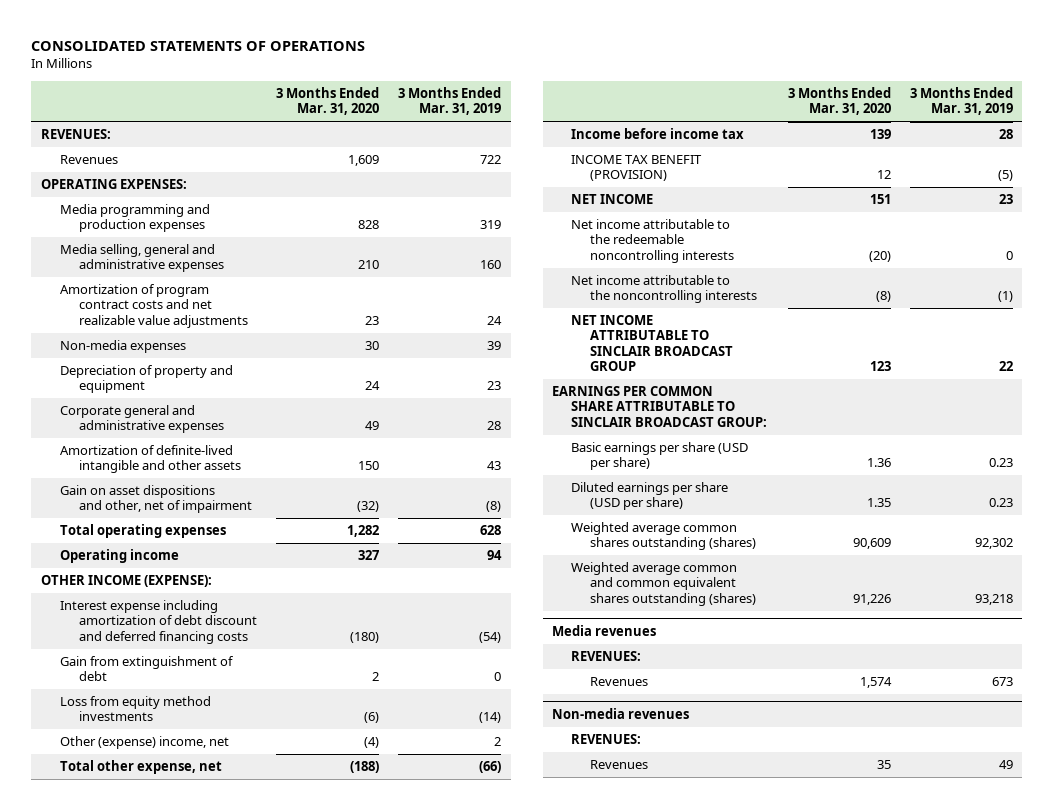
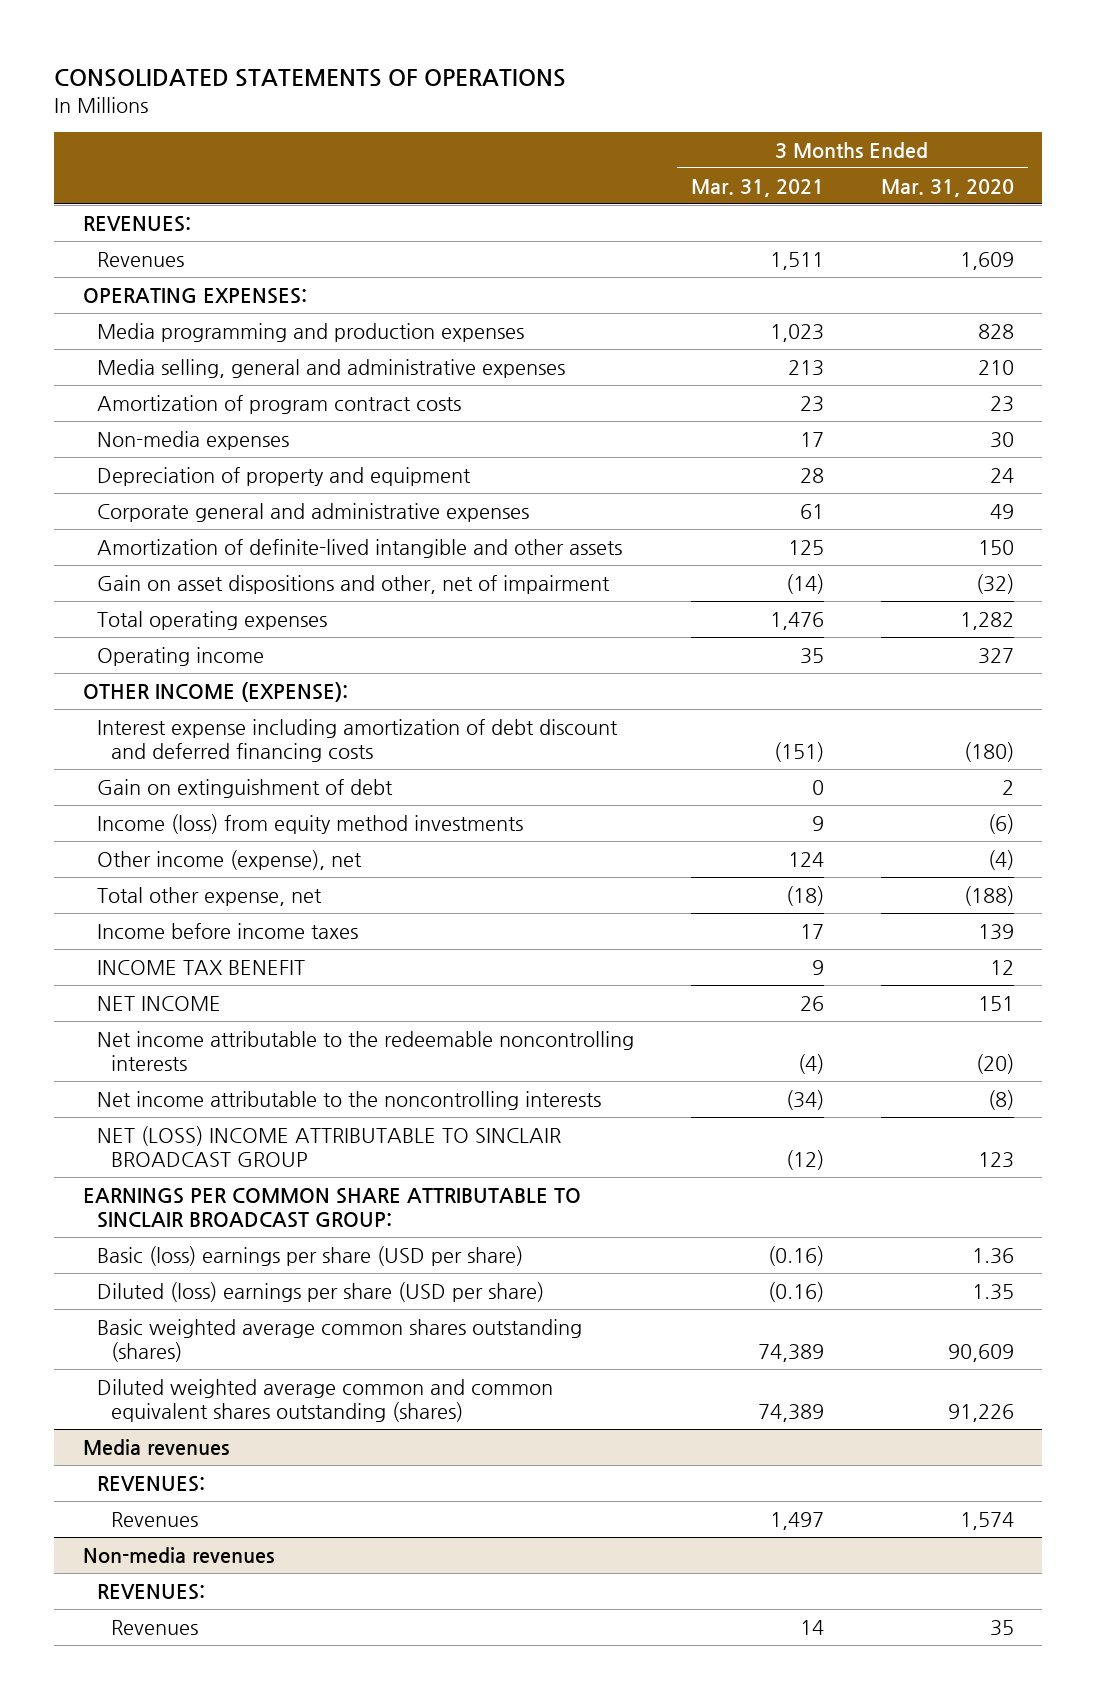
- | 3 Months Ended Mar. 31, 2020 | 3 Months Ended Mar. 31, 2019
+ | 3 Months Ended Mar. 31, 2021 | 3 Months Ended Mar. 31, 2020
- Amortization of program contract costs and net realizable value adjustments | 23 | 24
+ Amortization of program contract costs | 23 | 23
- Gain from extinguishment of debt | 2 | 0
- Loss from equity method investments | (6) | (14)
- Other (expense) income, net | (4) | 2
+ Gain on extinguishment of debt | 0 | 2
+ Income (loss) from equity method investments | 9 | (6)
+ Other income (expense), net | 124 | (4)
- Income before income tax | 139 | 28
- INCOME TAX BENEFIT (PROVISION) | 12 | (5)
+ Income before income taxes | 17 | 139
+ INCOME TAX BENEFIT | 9 | 12
- NET INCOME ATTRIBUTABLE TO SINCLAIR BROADCAST GROUP | 123 | 22
+ NET (LOSS) INCOME ATTRIBUTABLE TO SINCLAIR BROADCAST GROUP | (12) | 123
- Basic earnings per share (USD per share) | 1.36 | 0.23
- Diluted earnings per share (USD per share) | 1.35 | 0.23
- Weighted average common shares outstanding (shares) | 90,609 | 92,302
- Weighted average common and common equivalent shares outstanding (shares) | 91,226 | 93,218
+ Basic (loss) earnings per share (USD per share) | (0.16) | 1.36
+ Diluted (loss) earnings per share (USD per share) | (0.16) | 1.35
+ Basic weighted average common shares outstanding (shares) | 74,389 | 90,609
+ Diluted weighted average common and common equivalent shares outstanding (shares) | 74,389 | 91,226

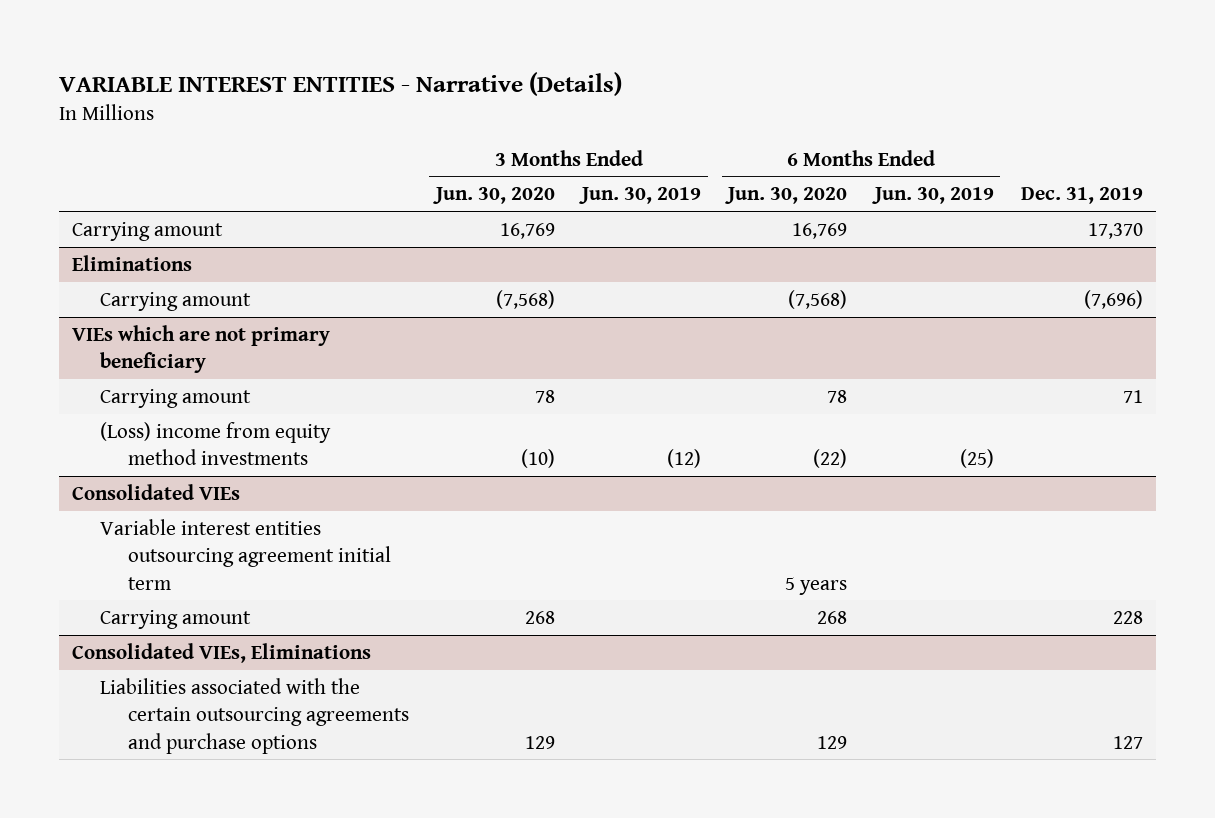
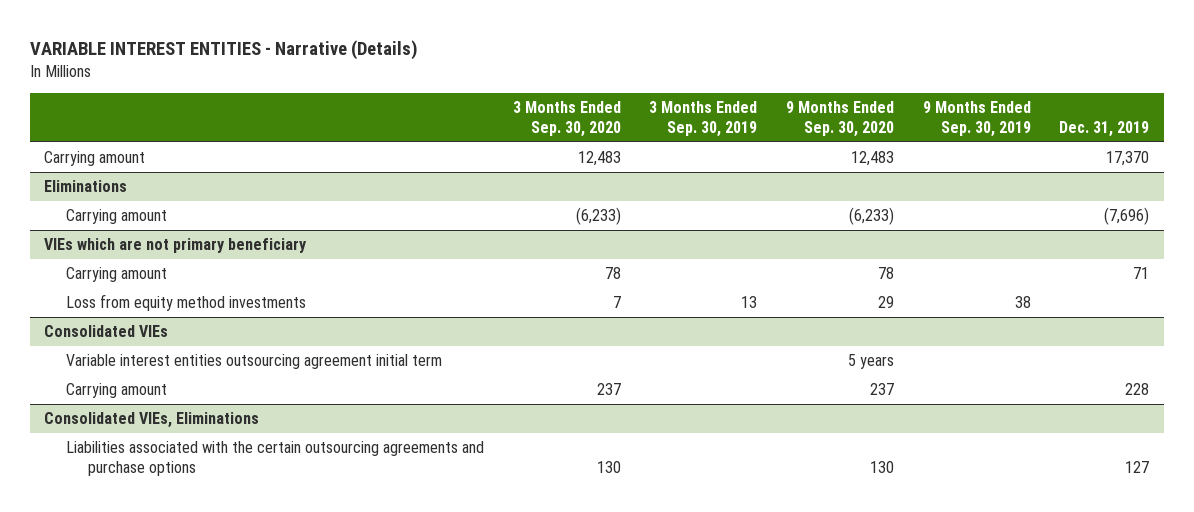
- | 3 Months Ended Jun. 30, 2020 | 3 Months Ended Jun. 30, 2019 | 6 Months Ended Jun. 30, 2020 | 6 Months Ended Jun. 30, 2019 | Dec. 31, 2019
+ | 3 Months Ended Sep. 30, 2020 | 3 Months Ended Sep. 30, 2019 | 9 Months Ended Sep. 30, 2020 | 9 Months Ended Sep. 30, 2019 | Dec. 31, 2019
@ VIEs which are not primary beneficiary
- (Loss) income from equity method investments | (10) | (12) | (22) | (25) |
+ Loss from equity method investments | 7 | 13 | 29 | 38 |

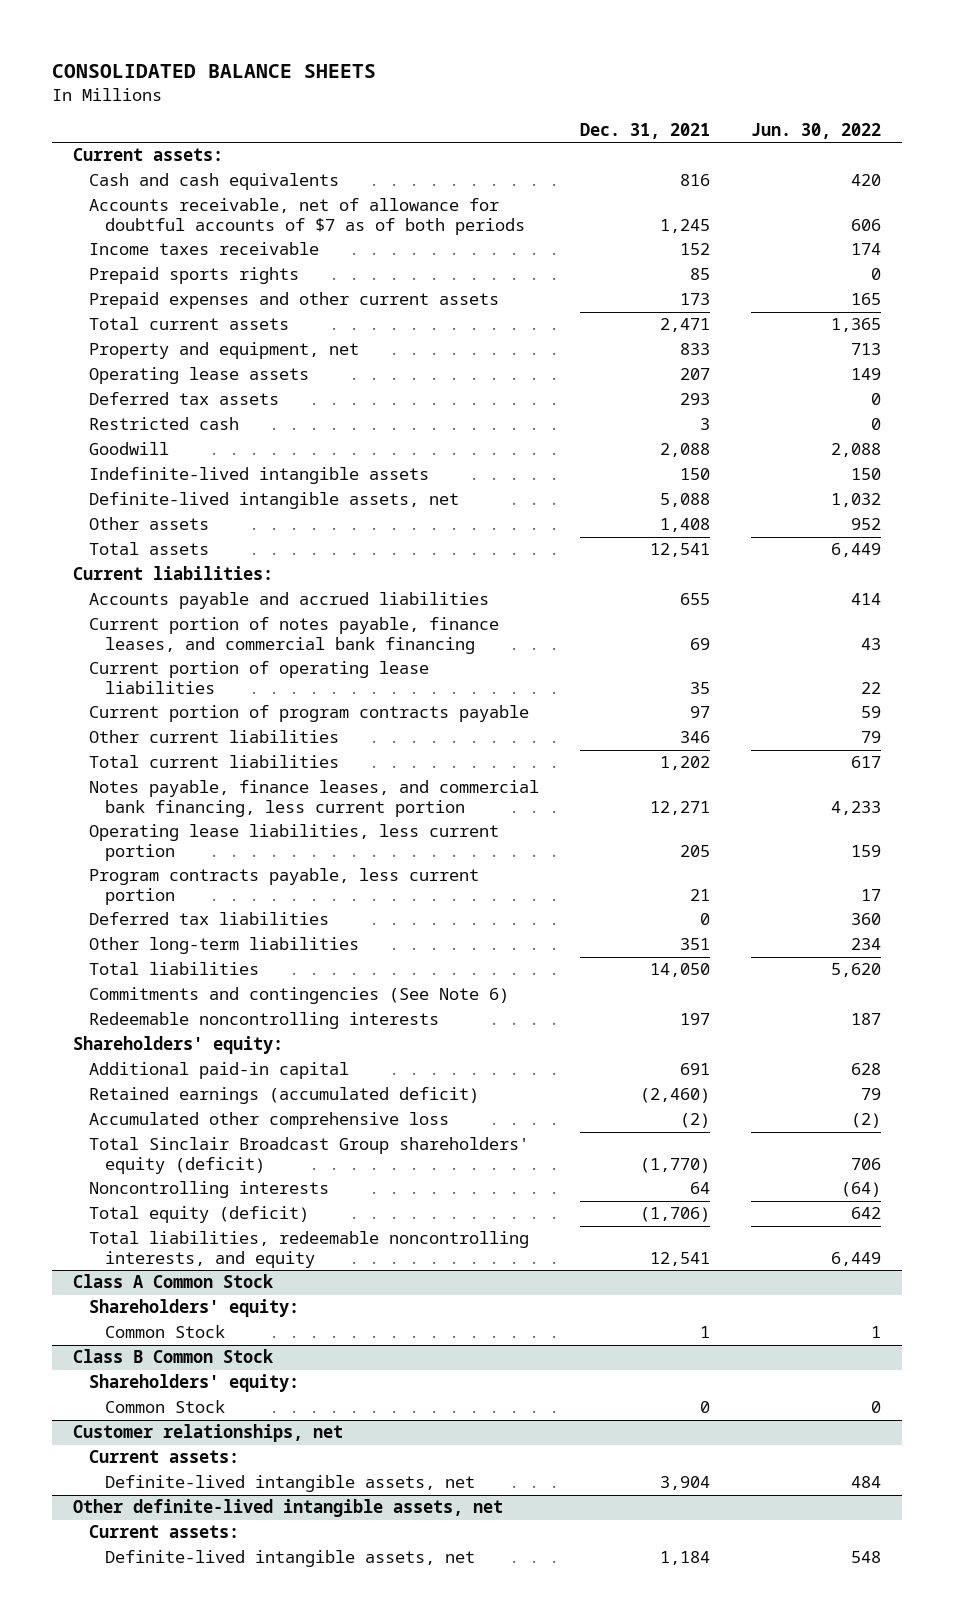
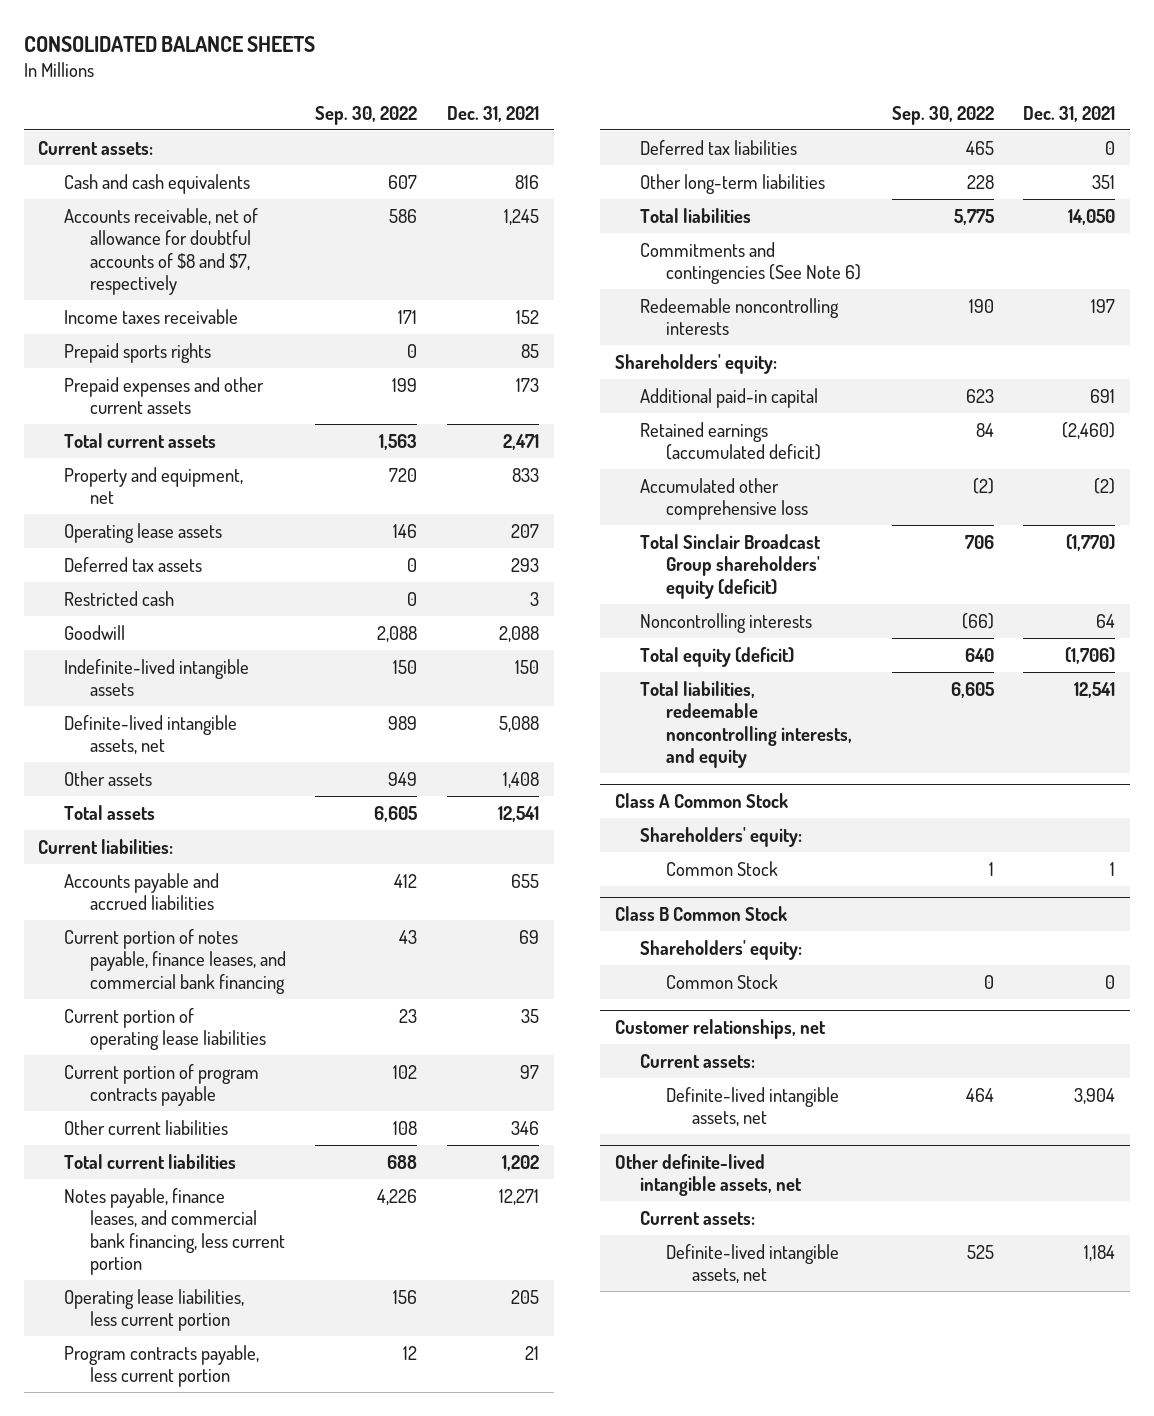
- | Dec. 31, 2021 | Jun. 30, 2022
+ | Sep. 30, 2022 | Dec. 31, 2021
- Accounts receivable, net of allowance for doubtful accounts of $7 as of both periods | 1,245 | 606
+ Accounts receivable, net of allowance for doubtful accounts of $8 and $7, respectively | 586 | 1,245

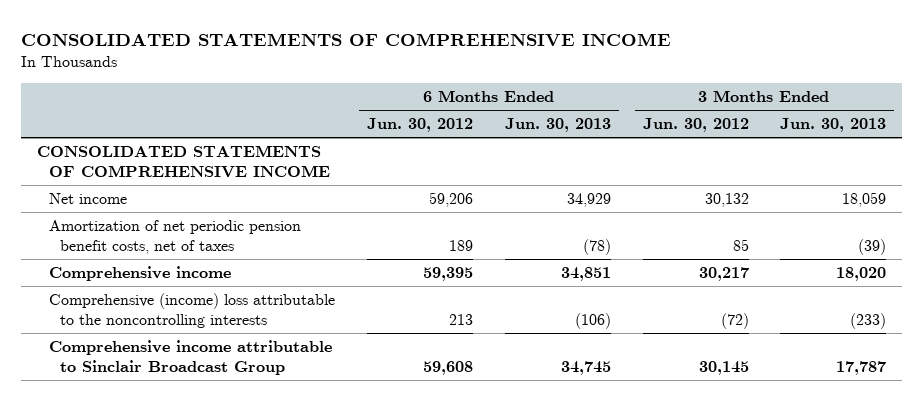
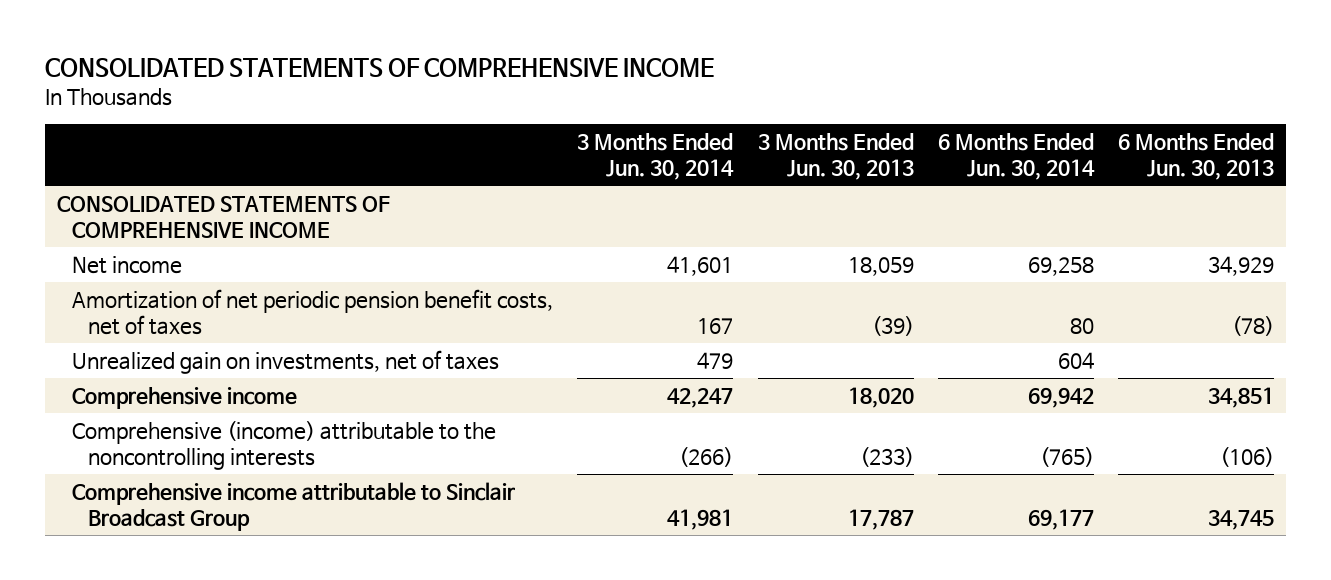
- | 6 Months Ended Jun. 30, 2012 | 6 Months Ended Jun. 30, 2013 | 3 Months Ended Jun. 30, 2012 | 3 Months Ended Jun. 30, 2013
+ | 3 Months Ended Jun. 30, 2014 | 3 Months Ended Jun. 30, 2013 | 6 Months Ended Jun. 30, 2014 | 6 Months Ended Jun. 30, 2013
+ Unrealized gain on investments, net of taxes | 479 | | 604 |
- Comprehensive (income) loss attributable to the noncontrolling interests | 213 | (106) | (72) | (233)
+ Comprehensive (income) attributable to the noncontrolling interests | (266) | (233) | (765) | (106)

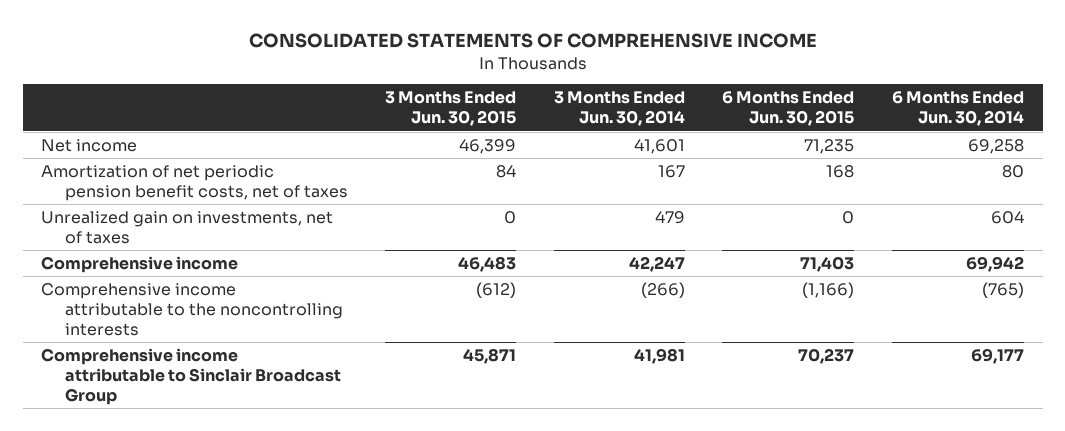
- | 3 Months Ended Jun. 30, 2014 | 3 Months Ended Jun. 30, 2013 | 6 Months Ended Jun. 30, 2014 | 6 Months Ended Jun. 30, 2013
+ | 3 Months Ended Jun. 30, 2015 | 3 Months Ended Jun. 30, 2014 | 6 Months Ended Jun. 30, 2015 | 6 Months Ended Jun. 30, 2014
- CONSOLIDATED STATEMENTS OF COMPREHENSIVE INCOME
- Comprehensive (income) attributable to the noncontrolling interests | (266) | (233) | (765) | (106)
+ Comprehensive income attributable to the noncontrolling interests | (612) | (266) | (1,166) | (765)

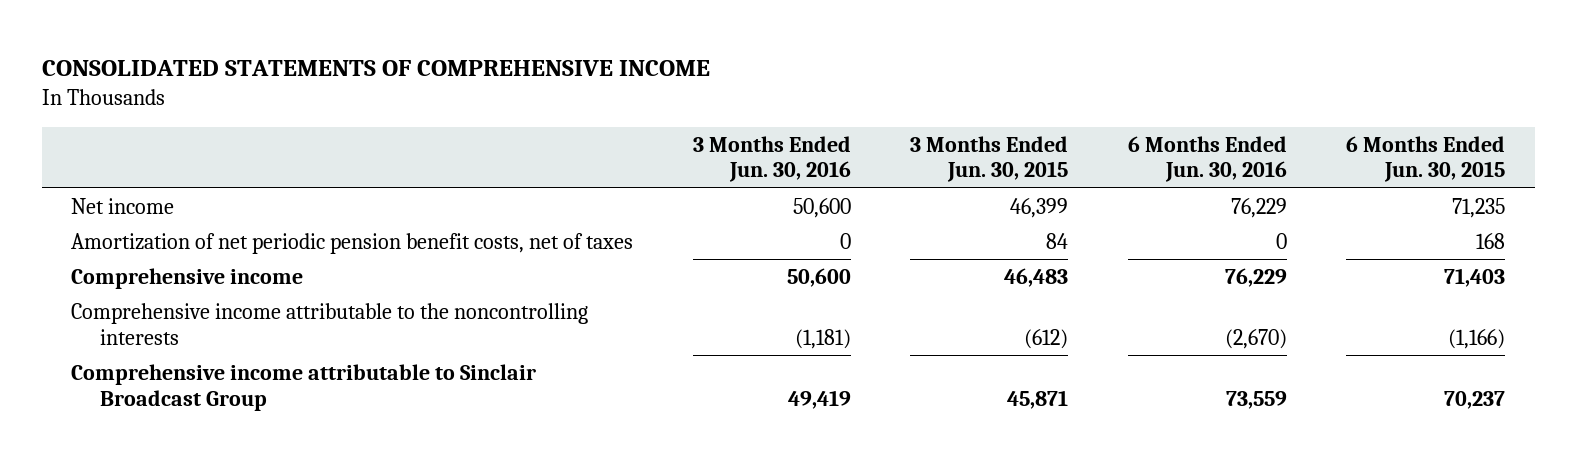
- | 3 Months Ended Jun. 30, 2015 | 3 Months Ended Jun. 30, 2014 | 6 Months Ended Jun. 30, 2015 | 6 Months Ended Jun. 30, 2014
+ | 3 Months Ended Jun. 30, 2016 | 3 Months Ended Jun. 30, 2015 | 6 Months Ended Jun. 30, 2016 | 6 Months Ended Jun. 30, 2015
- Unrealized gain on investments, net of taxes | 0 | 479 | 0 | 604

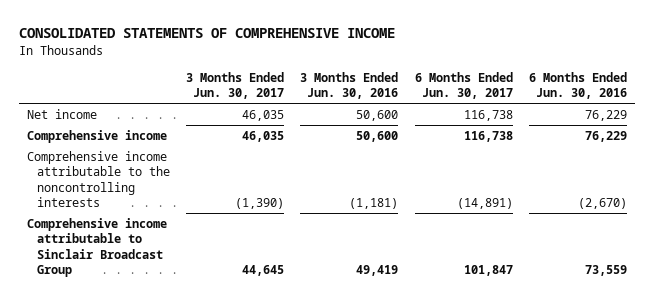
- | 3 Months Ended Jun. 30, 2016 | 3 Months Ended Jun. 30, 2015 | 6 Months Ended Jun. 30, 2016 | 6 Months Ended Jun. 30, 2015
+ | 3 Months Ended Jun. 30, 2017 | 3 Months Ended Jun. 30, 2016 | 6 Months Ended Jun. 30, 2017 | 6 Months Ended Jun. 30, 2016
- Amortization of net periodic pension benefit costs, net of taxes | 0 | 84 | 0 | 168

